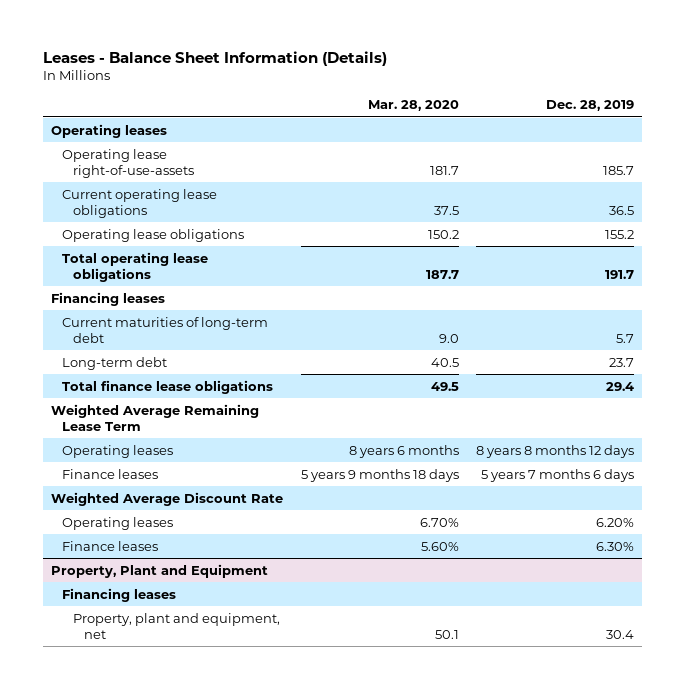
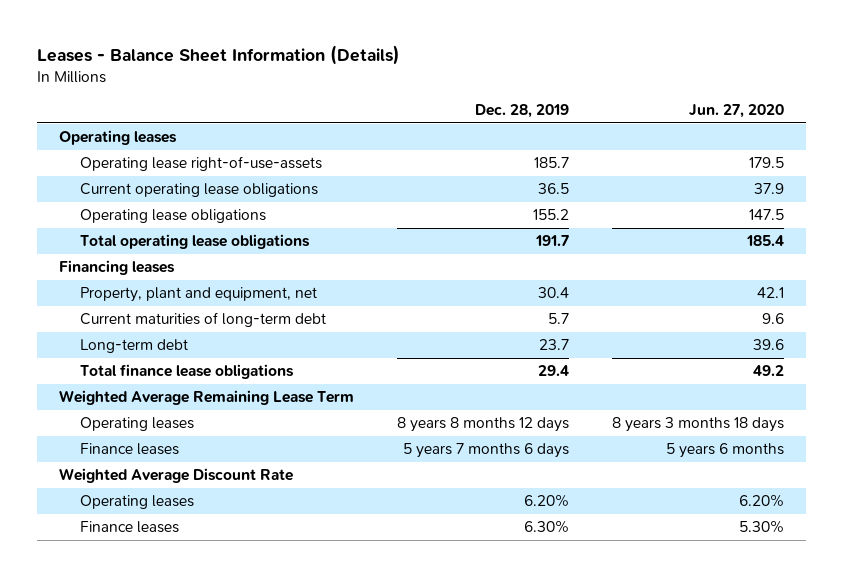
- | Mar. 28, 2020 | Dec. 28, 2019
+ | Dec. 28, 2019 | Jun. 27, 2020
+ Property, plant and equipment, net | 30.4 | 42.1
- Property, Plant and Equipment
- Financing leases
- Property, plant and equipment, net | 50.1 | 30.4

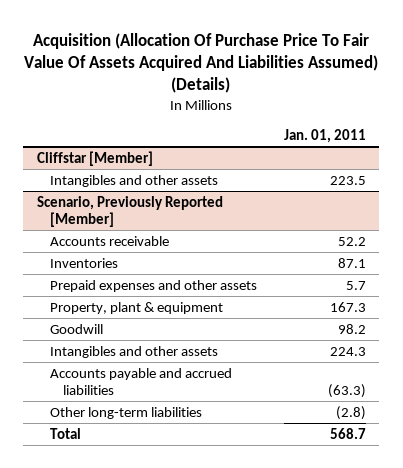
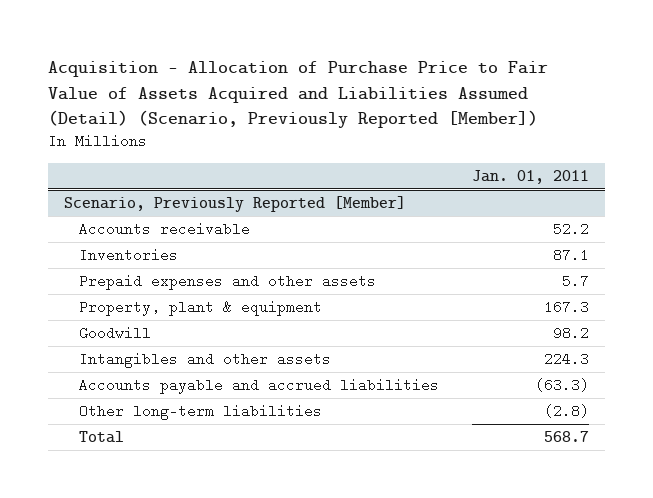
- Acquisition (Allocation Of Purchase Price To Fair Value Of Assets Acquired And Liabilities Assumed) (Details)
+ Acquisition - Allocation of Purchase Price to Fair Value of Assets Acquired and Liabilities Assumed (Detail) (Scenario, Previously Reported [Member])
- Cliffstar [Member]
- Intangibles and other assets | 223.5

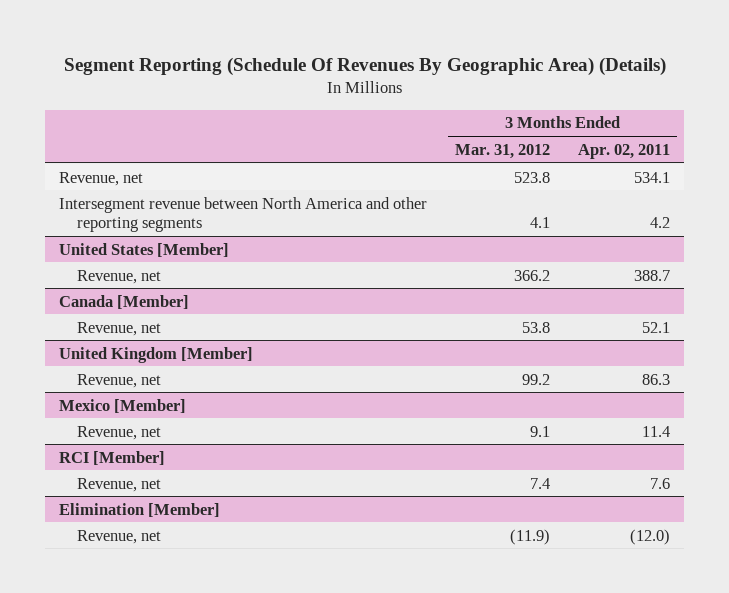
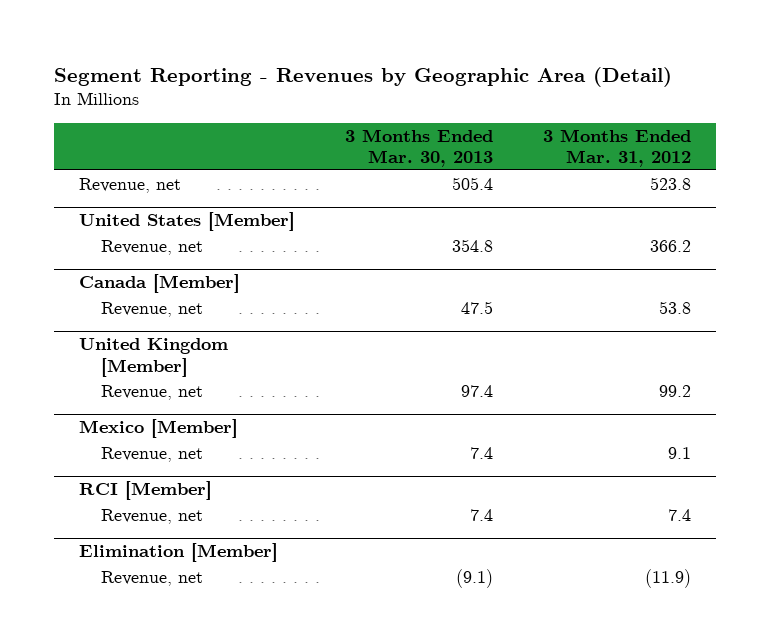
- Segment Reporting (Schedule Of Revenues By Geographic Area) (Details)
+ Segment Reporting - Revenues by Geographic Area (Detail)
- | 3 Months Ended Mar. 31, 2012 | 3 Months Ended Apr. 02, 2011
+ | 3 Months Ended Mar. 30, 2013 | 3 Months Ended Mar. 31, 2012
- Intersegment revenue between North America and other reporting segments | 4.1 | 4.2

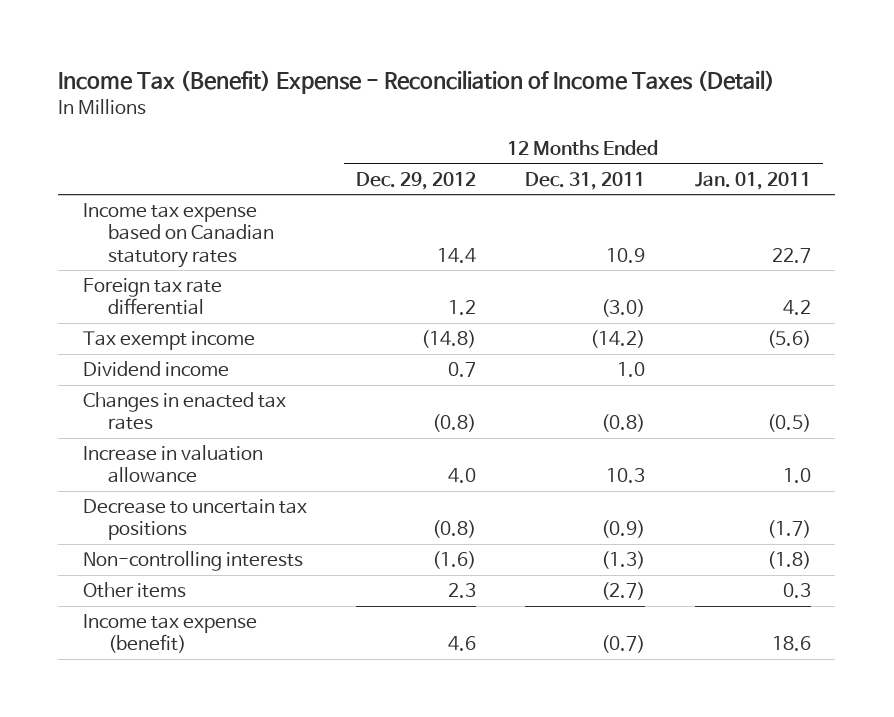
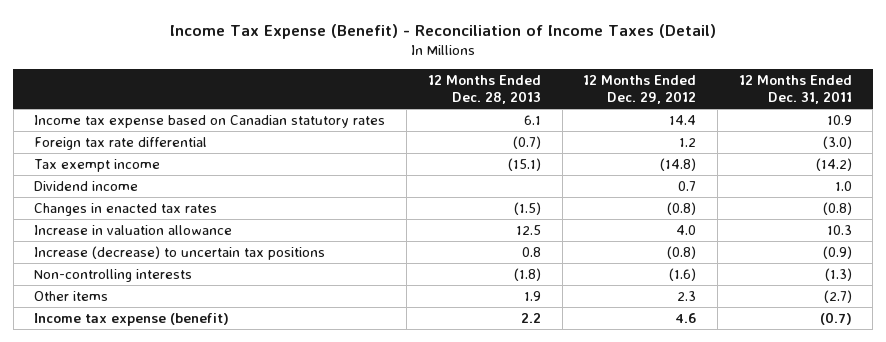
- Income Tax (Benefit) Expense - Reconciliation of Income Taxes (Detail)
+ Income Tax Expense (Benefit) - Reconciliation of Income Taxes (Detail)
- | 12 Months Ended Dec. 29, 2012 | 12 Months Ended Dec. 31, 2011 | 12 Months Ended Jan. 01, 2011
+ | 12 Months Ended Dec. 28, 2013 | 12 Months Ended Dec. 29, 2012 | 12 Months Ended Dec. 31, 2011
- Decrease to uncertain tax positions | (0.8) | (0.9) | (1.7)
+ Increase (decrease) to uncertain tax positions | 0.8 | (0.8) | (0.9)

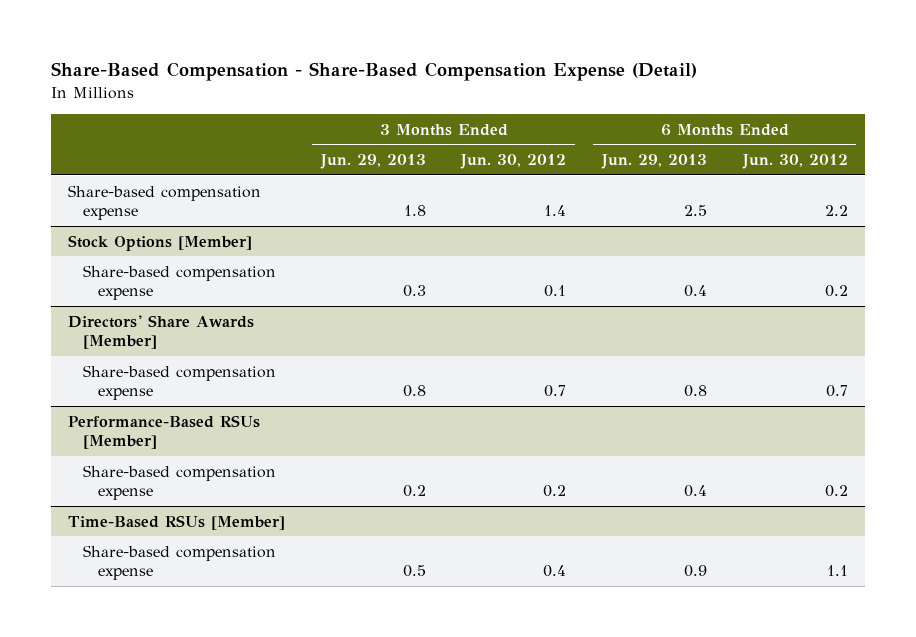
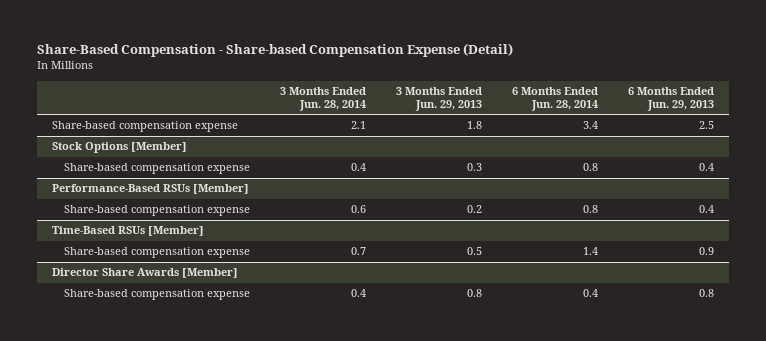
- Share-Based Compensation - Share-Based Compensation Expense (Detail)
+ Share-Based Compensation - Share-based Compensation Expense (Detail)
- | 3 Months Ended Jun. 29, 2013 | 3 Months Ended Jun. 30, 2012 | 6 Months Ended Jun. 29, 2013 | 6 Months Ended Jun. 30, 2012
+ | 3 Months Ended Jun. 28, 2014 | 3 Months Ended Jun. 29, 2013 | 6 Months Ended Jun. 28, 2014 | 6 Months Ended Jun. 29, 2013
- Directors' Share Awards [Member]
- Share-based compensation expense | 0.8 | 0.7 | 0.8 | 0.7
+ Director Share Awards [Member]
+ Share-based compensation expense | 0.4 | 0.8 | 0.4 | 0.8

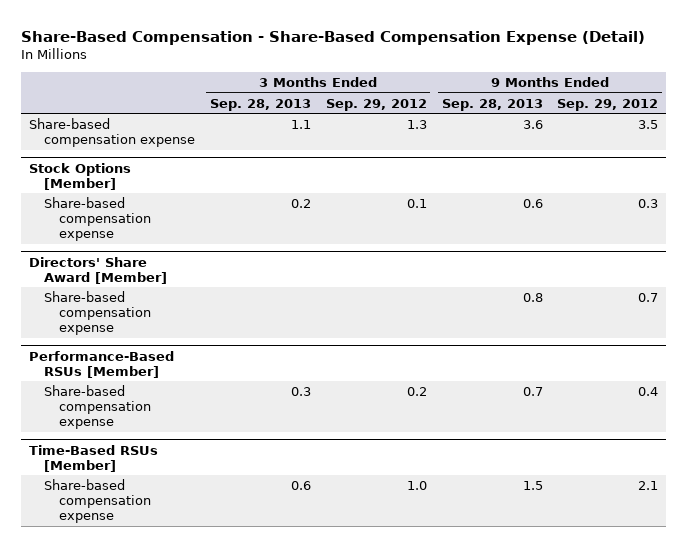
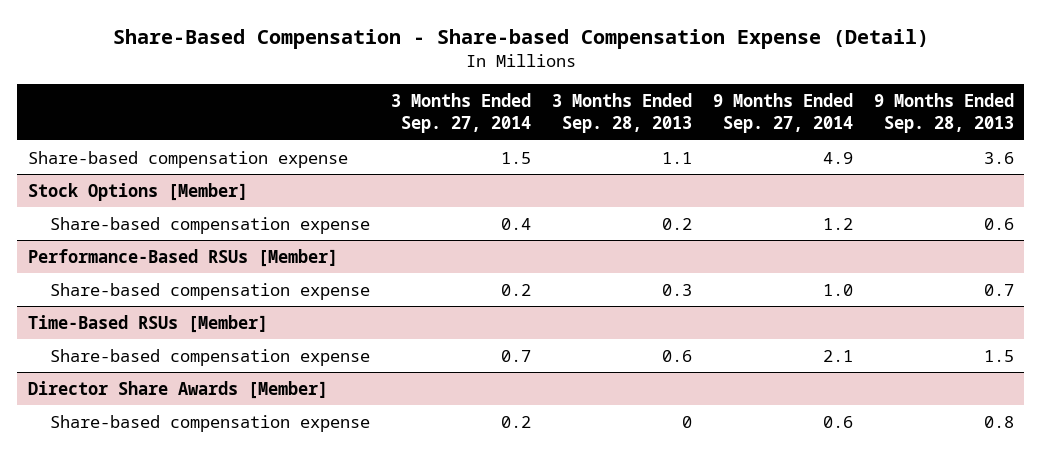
- Share-Based Compensation - Share-Based Compensation Expense (Detail)
+ Share-Based Compensation - Share-based Compensation Expense (Detail)
- | 3 Months Ended Sep. 28, 2013 | 3 Months Ended Sep. 29, 2012 | 9 Months Ended Sep. 28, 2013 | 9 Months Ended Sep. 29, 2012
+ | 3 Months Ended Sep. 27, 2014 | 3 Months Ended Sep. 28, 2013 | 9 Months Ended Sep. 27, 2014 | 9 Months Ended Sep. 28, 2013
- Directors' Share Award [Member]
- Share-based compensation expense | | | 0.8 | 0.7
+ Director Share Awards [Member]
+ Share-based compensation expense | 0.2 | 0 | 0.6 | 0.8

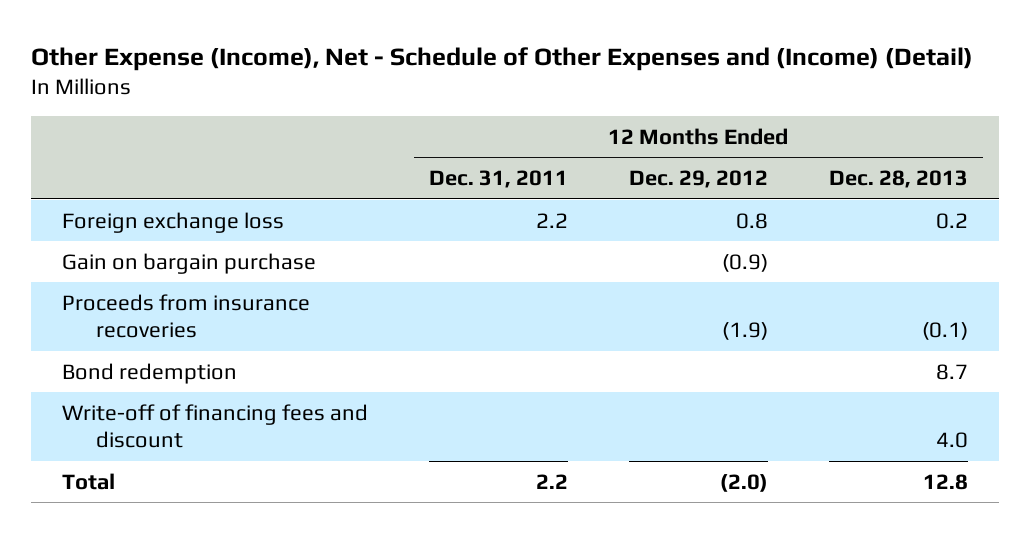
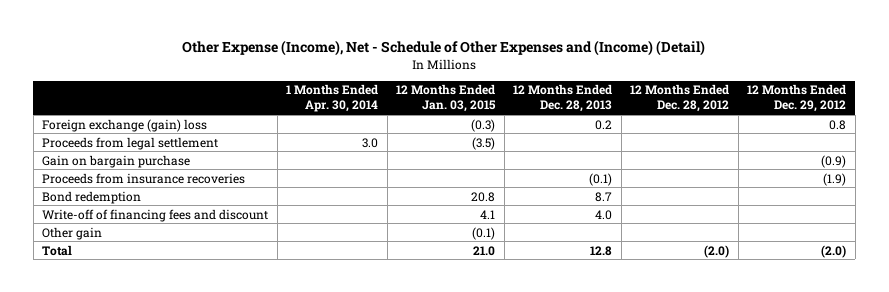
- | 12 Months Ended Dec. 31, 2011 | 12 Months Ended Dec. 29, 2012 | 12 Months Ended Dec. 28, 2013
+ | 1 Months Ended Apr. 30, 2014 | 12 Months Ended Jan. 03, 2015 | 12 Months Ended Dec. 28, 2013 | 12 Months Ended Dec. 28, 2012 | 12 Months Ended Dec. 29, 2012
- Foreign exchange loss | 2.2 | 0.8 | 0.2
+ Foreign exchange (gain) loss | | (0.3) | 0.2 | | 0.8
+ Proceeds from legal settlement | 3.0 | (3.5) | | |
+ Other gain | | (0.1) | | |

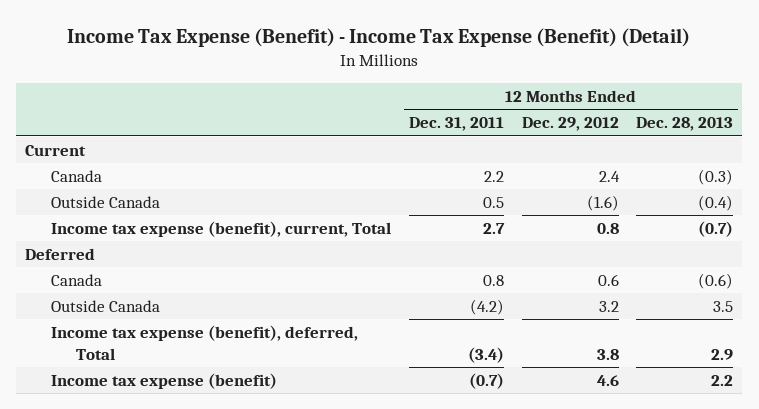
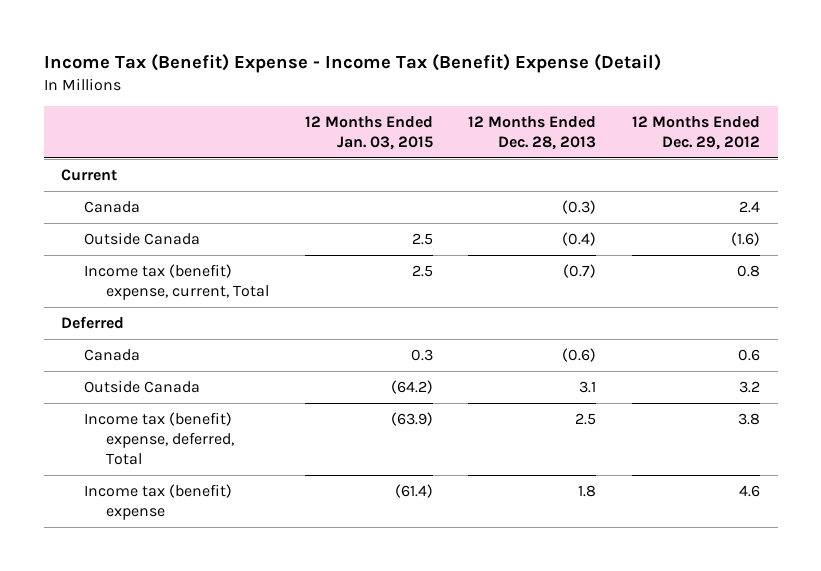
- Income Tax Expense (Benefit) - Income Tax Expense (Benefit) (Detail)
+ Income Tax (Benefit) Expense - Income Tax (Benefit) Expense (Detail)
- | 12 Months Ended Dec. 31, 2011 | 12 Months Ended Dec. 29, 2012 | 12 Months Ended Dec. 28, 2013
+ | 12 Months Ended Jan. 03, 2015 | 12 Months Ended Dec. 28, 2013 | 12 Months Ended Dec. 29, 2012
- Income tax expense (benefit), current, Total | 2.7 | 0.8 | (0.7)
+ Income tax (benefit) expense, current, Total | 2.5 | (0.7) | 0.8
- Outside Canada | (4.2) | 3.2 | 3.5
- Income tax expense (benefit), deferred, Total | (3.4) | 3.8 | 2.9
- Income tax expense (benefit) | (0.7) | 4.6 | 2.2
+ Outside Canada | (64.2) | 3.1 | 3.2
+ Income tax (benefit) expense, deferred, Total | (63.9) | 2.5 | 3.8
+ Income tax (benefit) expense | (61.4) | 1.8 | 4.6

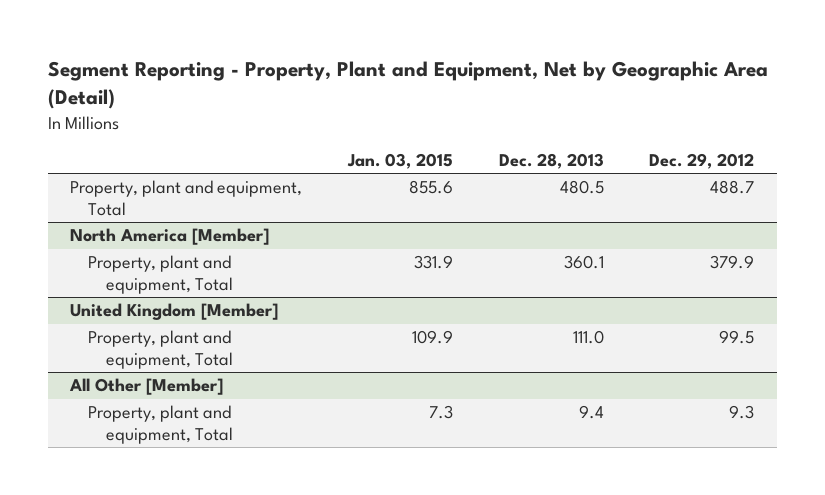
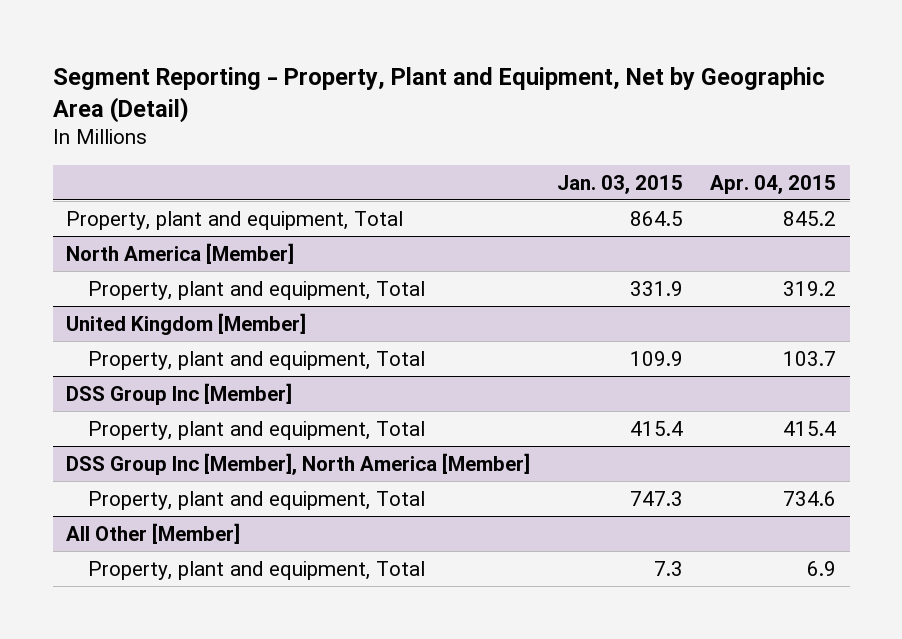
- | Jan. 03, 2015 | Dec. 28, 2013 | Dec. 29, 2012
+ | Jan. 03, 2015 | Apr. 04, 2015
- Property, plant and equipment, Total | 855.6 | 480.5 | 488.7
+ Property, plant and equipment, Total | 864.5 | 845.2
+ DSS Group Inc [Member]
+ Property, plant and equipment, Total | 415.4 | 415.4
+ DSS Group Inc [Member], North America [Member]
+ Property, plant and equipment, Total | 747.3 | 734.6

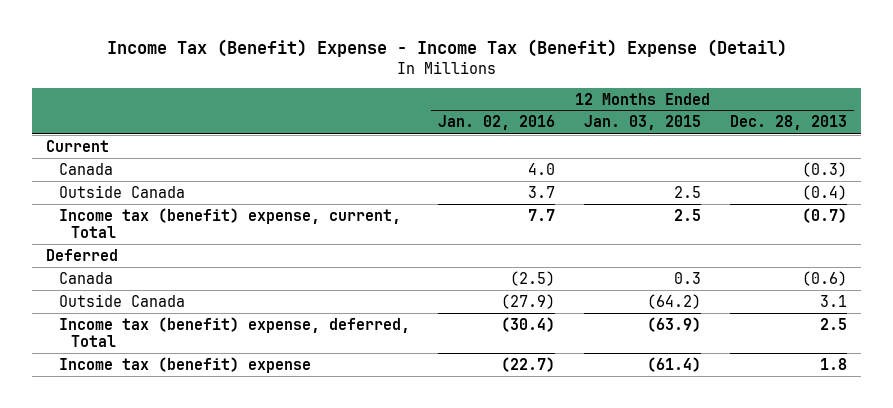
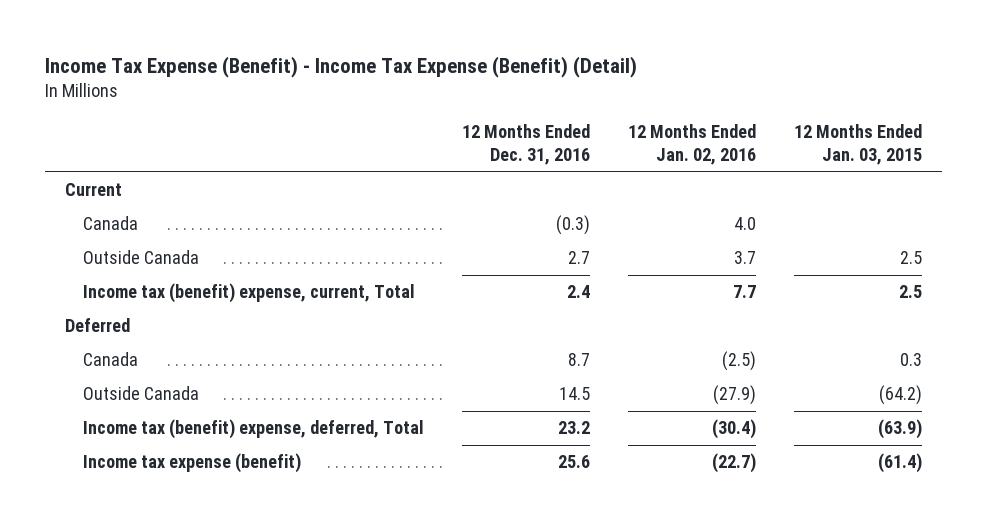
- Income Tax (Benefit) Expense - Income Tax (Benefit) Expense (Detail)
+ Income Tax Expense (Benefit) - Income Tax Expense (Benefit) (Detail)
- | 12 Months Ended Jan. 02, 2016 | 12 Months Ended Jan. 03, 2015 | 12 Months Ended Dec. 28, 2013
+ | 12 Months Ended Dec. 31, 2016 | 12 Months Ended Jan. 02, 2016 | 12 Months Ended Jan. 03, 2015
- Income tax (benefit) expense | (22.7) | (61.4) | 1.8
+ Income tax expense (benefit) | 25.6 | (22.7) | (61.4)

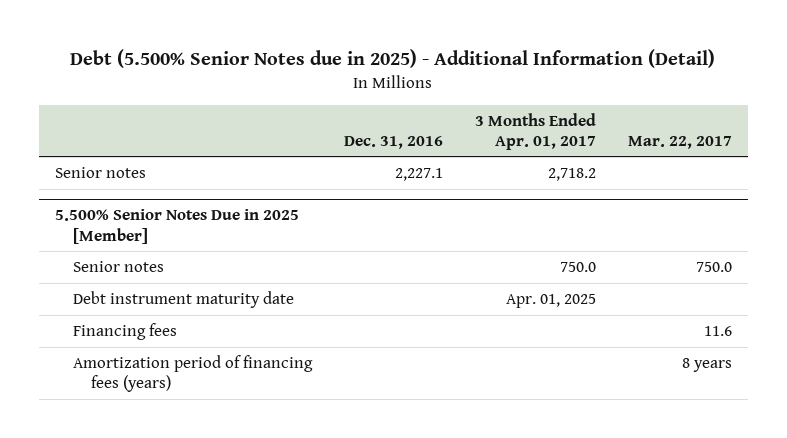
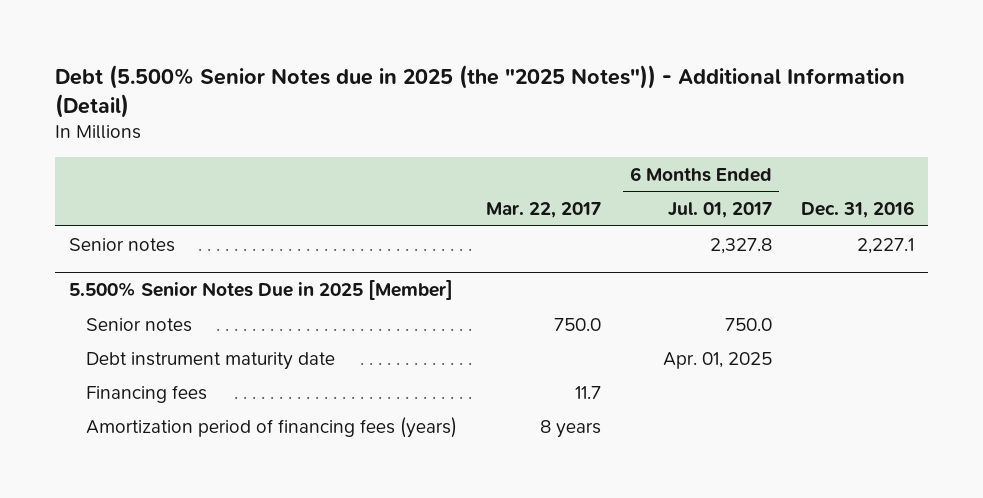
- Debt (5.500% Senior Notes due in 2025) - Additional Information (Detail)
+ Debt (5.500% Senior Notes due in 2025 (the "2025 Notes")) - Additional Information (Detail)
- | Dec. 31, 2016 | 3 Months Ended Apr. 01, 2017 | Mar. 22, 2017
+ | Mar. 22, 2017 | 6 Months Ended Jul. 01, 2017 | Dec. 31, 2016
@ 5.500% Senior Notes Due in 2025 [Member]
- Financing fees | | | 11.6
+ Financing fees | 11.7 | |

